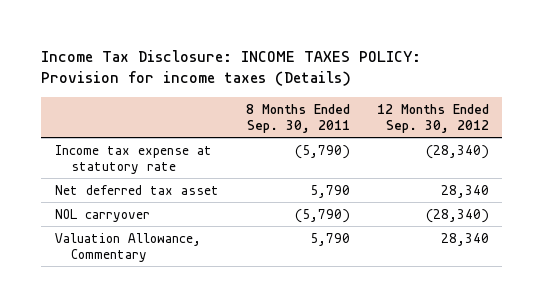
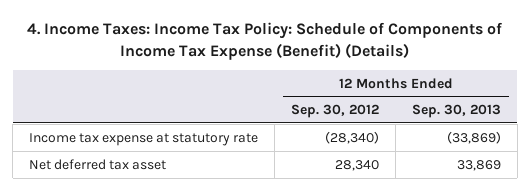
- Income Tax Disclosure: INCOME TAXES POLICY: Provision for income taxes (Details)
+ 4. Income Taxes: Income Tax Policy: Schedule of Components of Income Tax Expense (Benefit) (Details)
- | 8 Months Ended Sep. 30, 2011 | 12 Months Ended Sep. 30, 2012
+ | 12 Months Ended Sep. 30, 2012 | 12 Months Ended Sep. 30, 2013
- NOL carryover | (5,790) | (28,340)
- Valuation Allowance, Commentary | 5,790 | 28,340

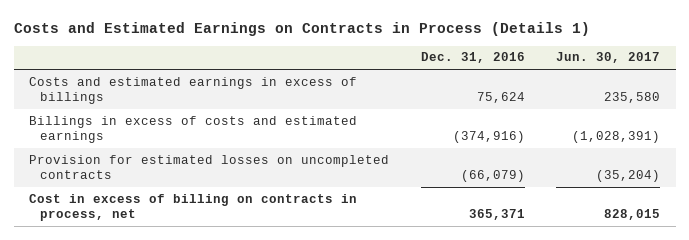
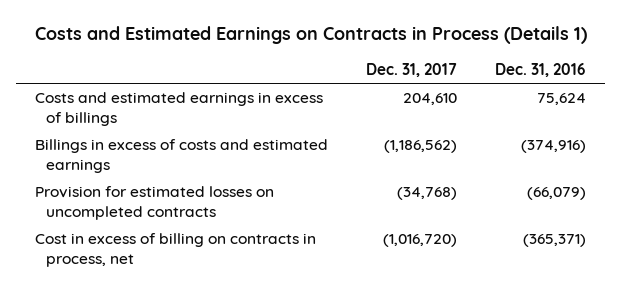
- | Dec. 31, 2016 | Jun. 30, 2017
+ | Dec. 31, 2017 | Dec. 31, 2016
- Cost in excess of billing on contracts in process, net | 365,371 | 828,015
+ Cost in excess of billing on contracts in process, net | (1,016,720) | (365,371)

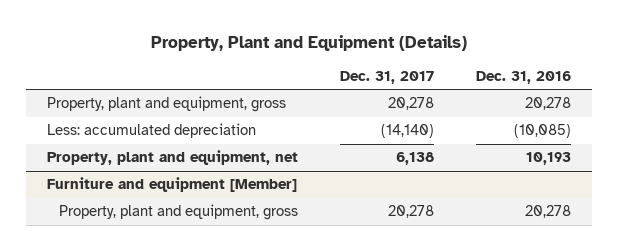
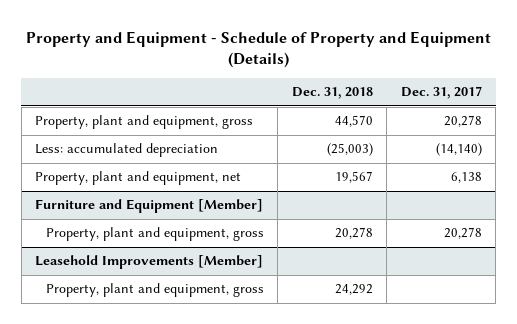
- Property, Plant and Equipment (Details)
+ Property and Equipment - Schedule of Property and Equipment (Details)
- | Dec. 31, 2017 | Dec. 31, 2016
+ | Dec. 31, 2018 | Dec. 31, 2017
- Furniture and equipment [Member]
+ Furniture and Equipment [Member]
+ Leasehold Improvements [Member]
+ Property, plant and equipment, gross | 24,292 |

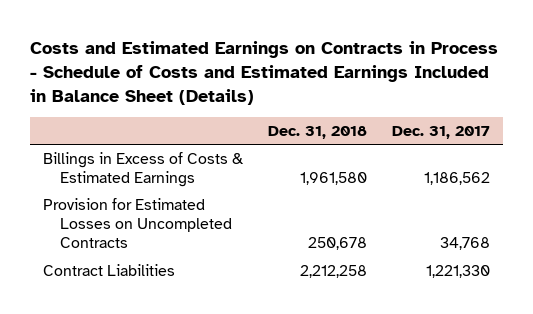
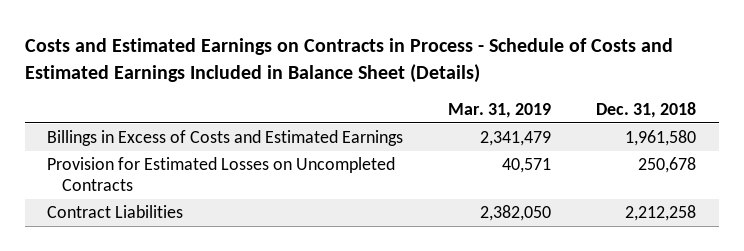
- | Dec. 31, 2018 | Dec. 31, 2017
+ | Mar. 31, 2019 | Dec. 31, 2018
- Billings in Excess of Costs & Estimated Earnings | 1,961,580 | 1,186,562
+ Billings in Excess of Costs and Estimated Earnings | 2,341,479 | 1,961,580

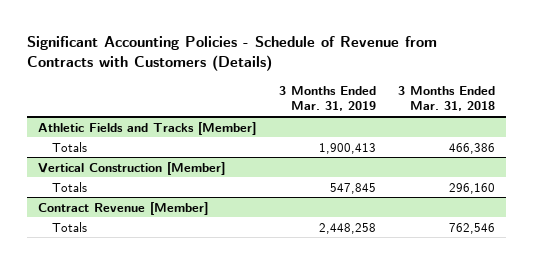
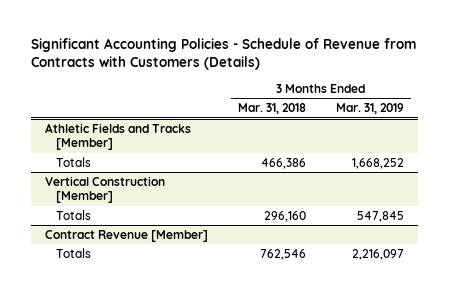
- | 3 Months Ended Mar. 31, 2019 | 3 Months Ended Mar. 31, 2018
+ | 3 Months Ended Mar. 31, 2018 | 3 Months Ended Mar. 31, 2019
@ Athletic Fields and Tracks [Member]
- Totals | 1,900,413 | 466,386
+ Totals | 466,386 | 1,668,252
@ Contract Revenue [Member]
- Totals | 2,448,258 | 762,546
+ Totals | 762,546 | 2,216,097

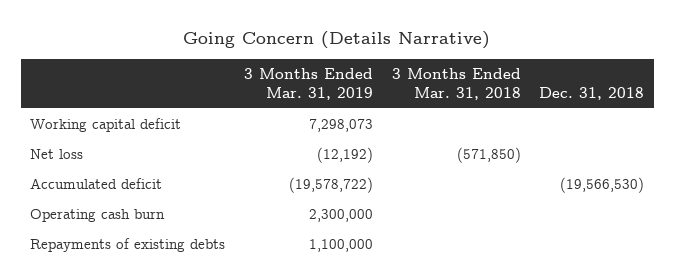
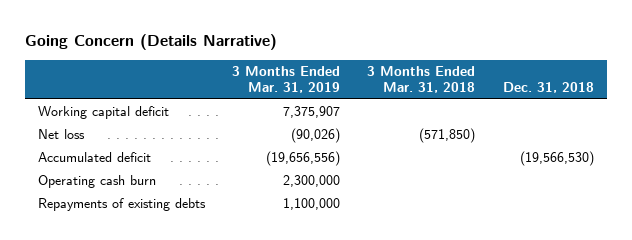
- Working capital deficit | 7,298,073 | |
- Net loss | (12,192) | (571,850) |
- Accumulated deficit | (19,578,722) | | (19,566,530)
+ Working capital deficit | 7,375,907 | |
+ Net loss | (90,026) | (571,850) |
+ Accumulated deficit | (19,656,556) | | (19,566,530)

